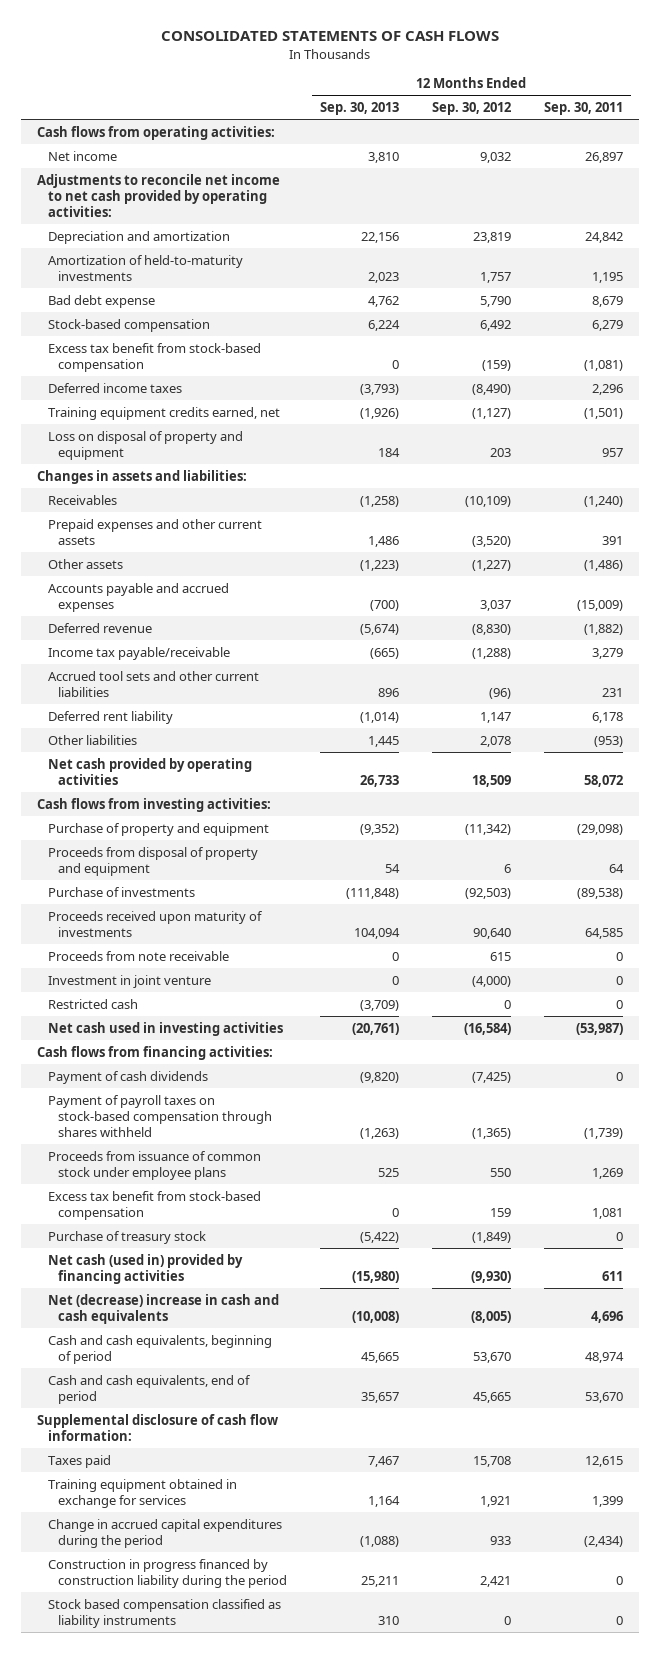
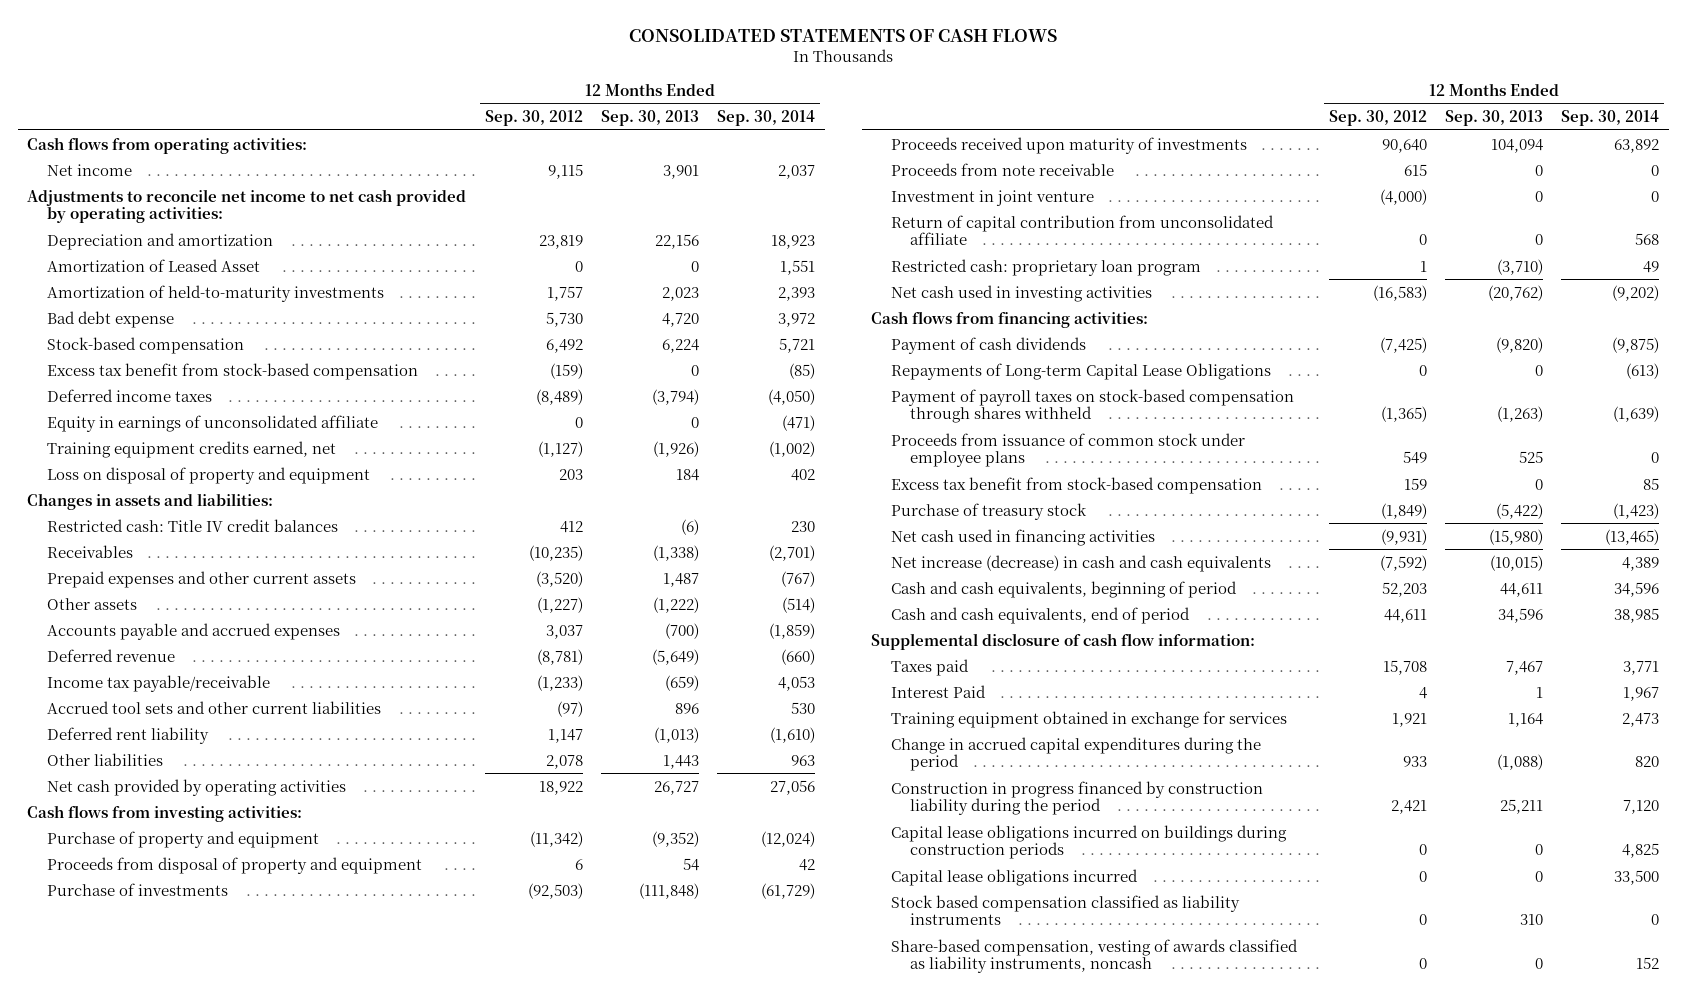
- | 12 Months Ended Sep. 30, 2013 | 12 Months Ended Sep. 30, 2012 | 12 Months Ended Sep. 30, 2011
+ | 12 Months Ended Sep. 30, 2012 | 12 Months Ended Sep. 30, 2013 | 12 Months Ended Sep. 30, 2014
- Net income | 3,810 | 9,032 | 26,897
+ Net income | 9,115 | 3,901 | 2,037
+ Amortization of Leased Asset | 0 | 0 | 1,551
- Bad debt expense | 4,762 | 5,790 | 8,679
+ Bad debt expense | 5,730 | 4,720 | 3,972
- Deferred income taxes | (3,793) | (8,490) | 2,296
+ Deferred income taxes | (8,489) | (3,794) | (4,050)
+ Equity in earnings of unconsolidated affiliate | 0 | 0 | (471)
- Receivables | (1,258) | (10,109) | (1,240)
- Prepaid expenses and other current assets | 1,486 | (3,520) | 391
- Other assets | (1,223) | (1,227) | (1,486)
+ Restricted cash: Title IV credit balances | 412 | (6) | 230
+ Receivables | (10,235) | (1,338) | (2,701)
+ Prepaid expenses and other current assets | (3,520) | 1,487 | (767)
+ Other assets | (1,227) | (1,222) | (514)
- Deferred revenue | (5,674) | (8,830) | (1,882)
- Income tax payable/receivable | (665) | (1,288) | 3,279
- Accrued tool sets and other current liabilities | 896 | (96) | 231
- Deferred rent liability | (1,014) | 1,147 | 6,178
- Other liabilities | 1,445 | 2,078 | (953)
- Net cash provided by operating activities | 26,733 | 18,509 | 58,072
+ Deferred revenue | (8,781) | (5,649) | (660)
+ Income tax payable/receivable | (1,233) | (659) | 4,053
+ Accrued tool sets and other current liabilities | (97) | 896 | 530
+ Deferred rent liability | 1,147 | (1,013) | (1,610)
+ Other liabilities | 2,078 | 1,443 | 963
+ Net cash provided by operating activities | 18,922 | 26,727 | 27,056
- Restricted cash | (3,709) | 0 | 0
- Net cash used in investing activities | (20,761) | (16,584) | (53,987)
+ Return of capital contribution from unconsolidated affiliate | 0 | 0 | 568
+ Restricted cash: proprietary loan program | 1 | (3,710) | 49
+ Net cash used in investing activities | (16,583) | (20,762) | (9,202)
+ Repayments of Long-term Capital Lease Obligations | 0 | 0 | (613)
- Proceeds from issuance of common stock under employee plans | 525 | 550 | 1,269
+ Proceeds from issuance of common stock under employee plans | 549 | 525 | 0
- Net cash (used in) provided by financing activities | (15,980) | (9,930) | 611
- Net (decrease) increase in cash and cash equivalents | (10,008) | (8,005) | 4,696
- Cash and cash equivalents, beginning of period | 45,665 | 53,670 | 48,974
- Cash and cash equivalents, end of period | 35,657 | 45,665 | 53,670
+ Net cash used in financing activities | (9,931) | (15,980) | (13,465)
+ Net increase (decrease) in cash and cash equivalents | (7,592) | (10,015) | 4,389
+ Cash and cash equivalents, beginning of period | 52,203 | 44,611 | 34,596
+ Cash and cash equivalents, end of period | 44,611 | 34,596 | 38,985
+ Interest Paid | 4 | 1 | 1,967
+ Capital lease obligations incurred on buildings during construction periods | 0 | 0 | 4,825
+ Capital lease obligations incurred | 0 | 0 | 33,500
+ Share-based compensation, vesting of awards classified as liability instruments, noncash | 0 | 0 | 152

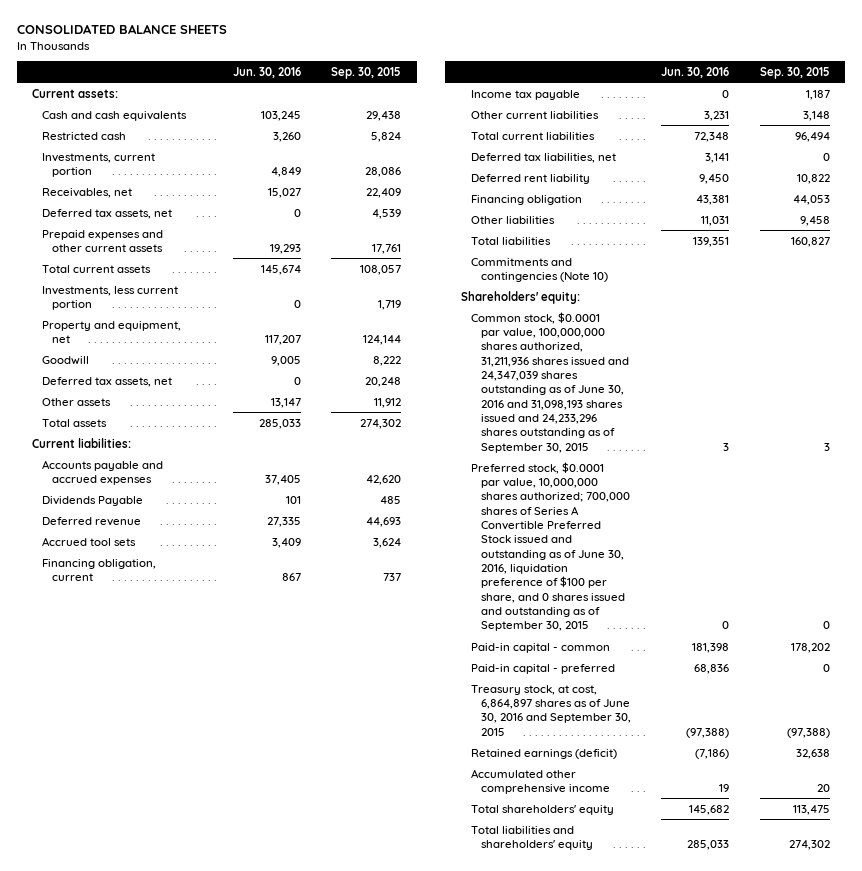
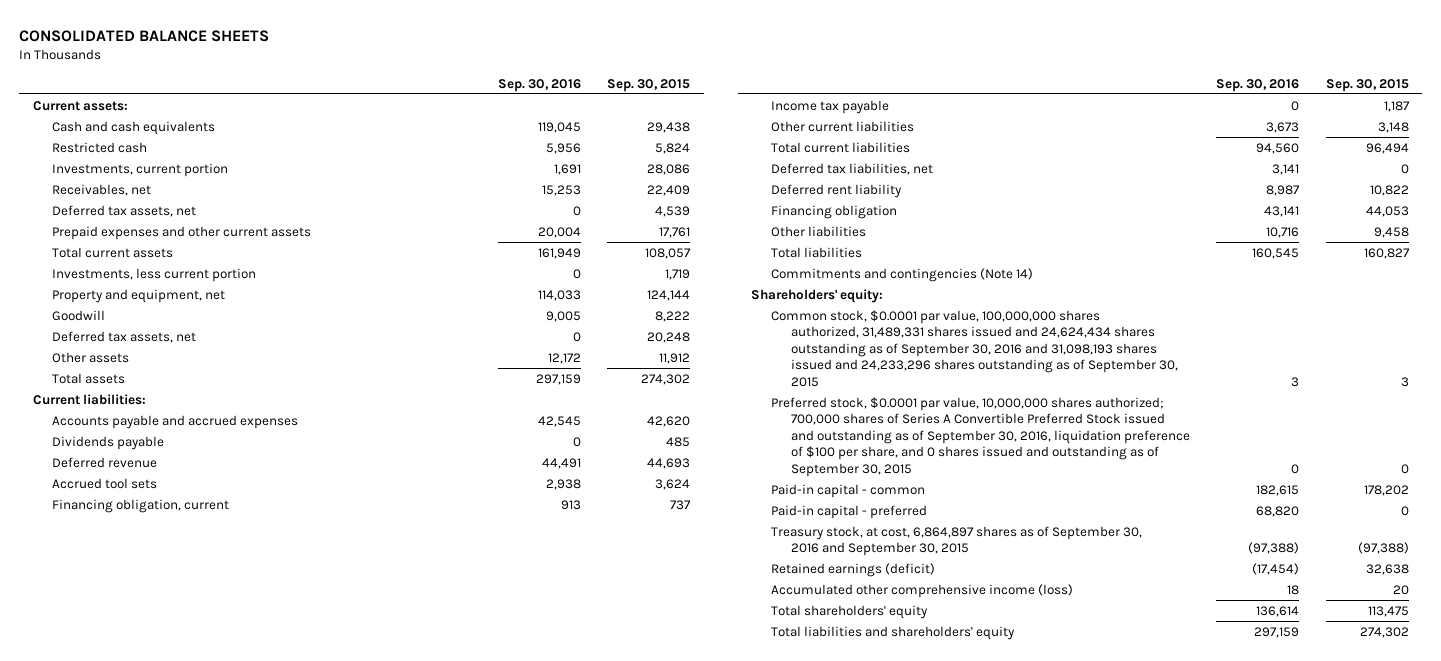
- | Jun. 30, 2016 | Sep. 30, 2015
+ | Sep. 30, 2016 | Sep. 30, 2015
- Dividends Payable | 101 | 485
+ Dividends payable | 0 | 485
- Commitments and contingencies (Note 10)
+ Commitments and contingencies (Note 14)
- Common stock, $0.0001 par value, 100,000,000 shares authorized, 31,211,936 shares issued and 24,347,039 shares outstanding as of June 30, 2016 and 31,098,193 shares issued and 24,233,296 shares outstanding as of September 30, 2015 | 3 | 3
- Preferred stock, $0.0001 par value, 10,000,000 shares authorized; 700,000 shares of Series A Convertible Preferred Stock issued and outstanding as of June 30, 2016, liquidation preference of $100 per share, and 0 shares issued and outstanding as of September 30, 2015 | 0 | 0
+ Common stock, $0.0001 par value, 100,000,000 shares authorized, 31,489,331 shares issued and 24,624,434 shares outstanding as of September 30, 2016 and 31,098,193 shares issued and 24,233,296 shares outstanding as of September 30, 2015 | 3 | 3
+ Preferred stock, $0.0001 par value, 10,000,000 shares authorized; 700,000 shares of Series A Convertible Preferred Stock issued and outstanding as of September 30, 2016, liquidation preference of $100 per share, and 0 shares issued and outstanding as of September 30, 2015 | 0 | 0
- Treasury stock, at cost, 6,864,897 shares as of June 30, 2016 and September 30, 2015 | (97,388) | (97,388)
+ Treasury stock, at cost, 6,864,897 shares as of September 30, 2016 and September 30, 2015 | (97,388) | (97,388)
- Accumulated other comprehensive income | 19 | 20
+ Accumulated other comprehensive income (loss) | 18 | 20

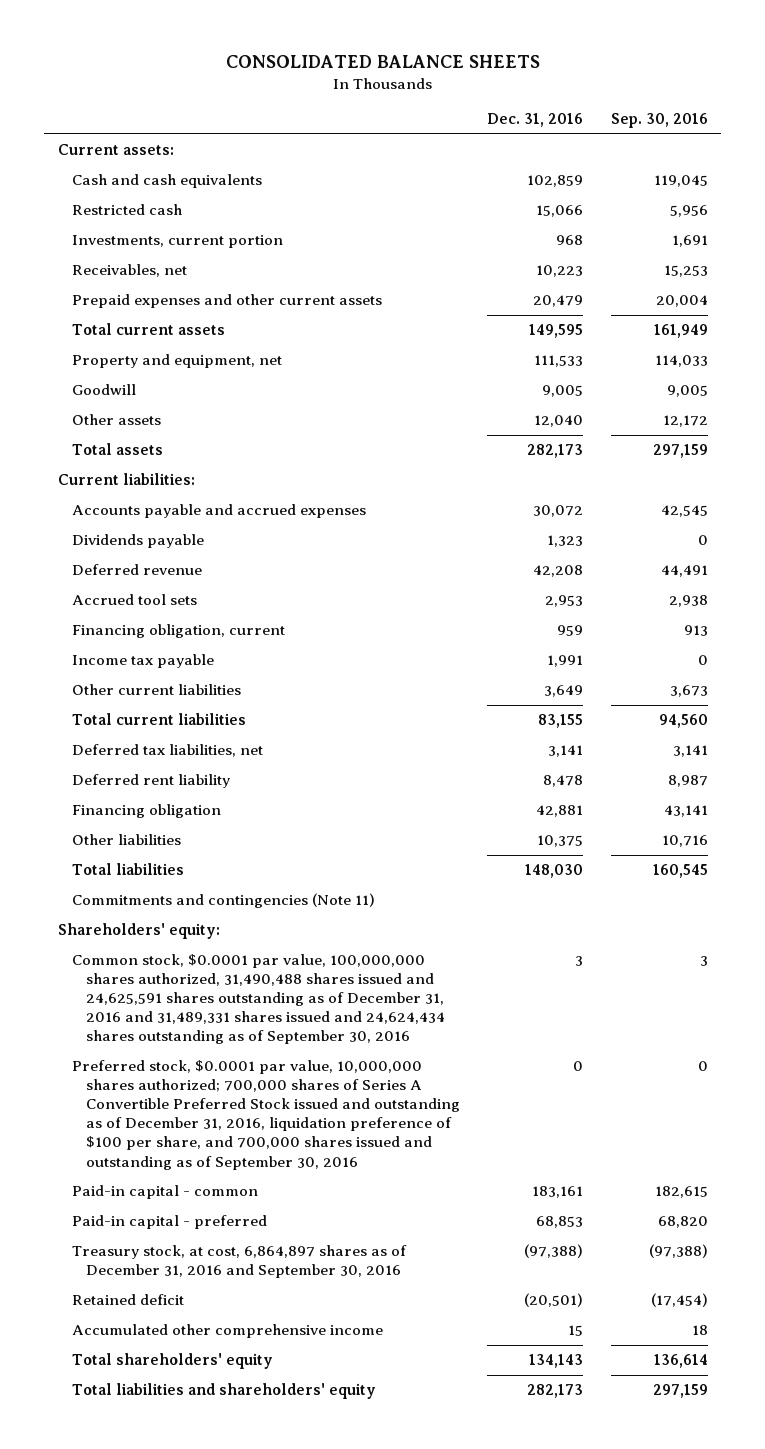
- | Sep. 30, 2016 | Sep. 30, 2015
+ | Dec. 31, 2016 | Sep. 30, 2016
- Deferred tax assets, net | 0 | 4,539
- Investments, less current portion | 0 | 1,719
- Deferred tax assets, net | 0 | 20,248
- Commitments and contingencies (Note 14)
+ Commitments and contingencies (Note 11)
- Common stock, $0.0001 par value, 100,000,000 shares authorized, 31,489,331 shares issued and 24,624,434 shares outstanding as of September 30, 2016 and 31,098,193 shares issued and 24,233,296 shares outstanding as of September 30, 2015 | 3 | 3
- Preferred stock, $0.0001 par value, 10,000,000 shares authorized; 700,000 shares of Series A Convertible Preferred Stock issued and outstanding as of September 30, 2016, liquidation preference of $100 per share, and 0 shares issued and outstanding as of September 30, 2015 | 0 | 0
+ Common stock, $0.0001 par value, 100,000,000 shares authorized, 31,490,488 shares issued and 24,625,591 shares outstanding as of December 31, 2016 and 31,489,331 shares issued and 24,624,434 shares outstanding as of September 30, 2016 | 3 | 3
+ Preferred stock, $0.0001 par value, 10,000,000 shares authorized; 700,000 shares of Series A Convertible Preferred Stock issued and outstanding as of December 31, 2016, liquidation preference of $100 per share, and 700,000 shares issued and outstanding as of September 30, 2016 | 0 | 0
- Treasury stock, at cost, 6,864,897 shares as of September 30, 2016 and September 30, 2015 | (97,388) | (97,388)
- Retained earnings (deficit) | (17,454) | 32,638
- Accumulated other comprehensive income (loss) | 18 | 20
+ Treasury stock, at cost, 6,864,897 shares as of December 31, 2016 and September 30, 2016 | (97,388) | (97,388)
+ Retained deficit | (20,501) | (17,454)
+ Accumulated other comprehensive income | 15 | 18

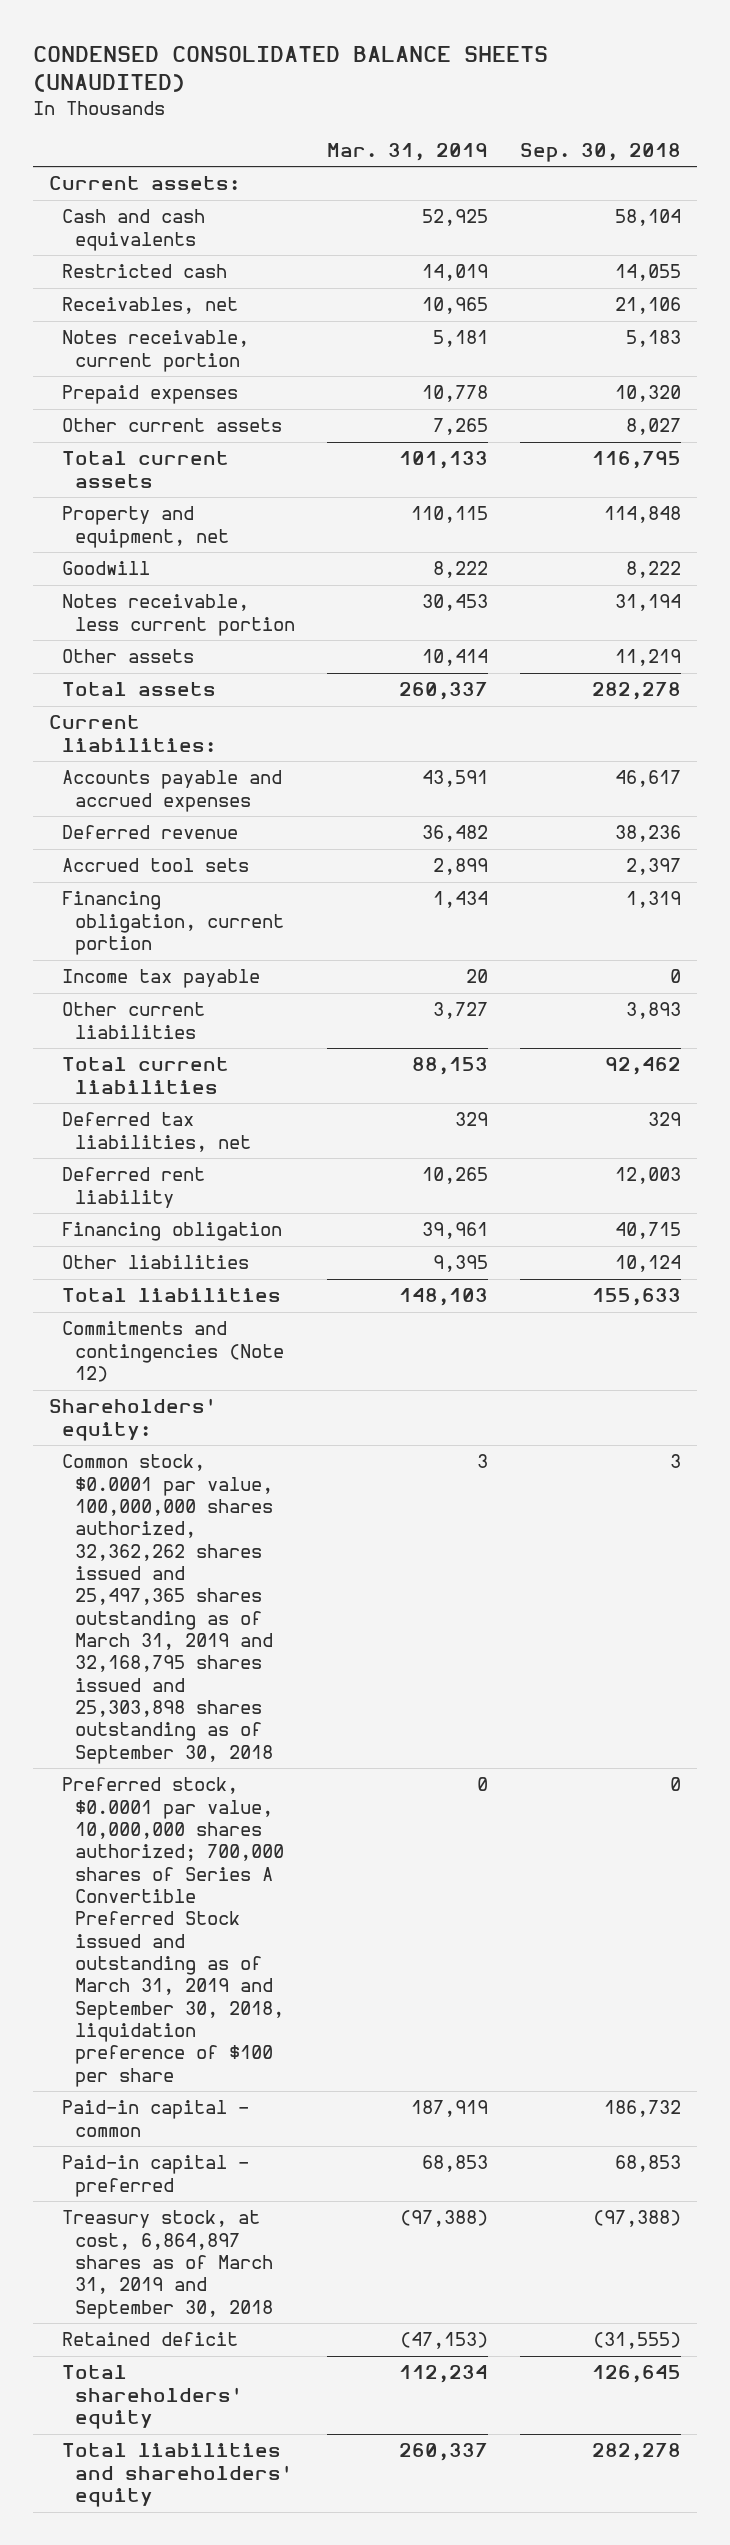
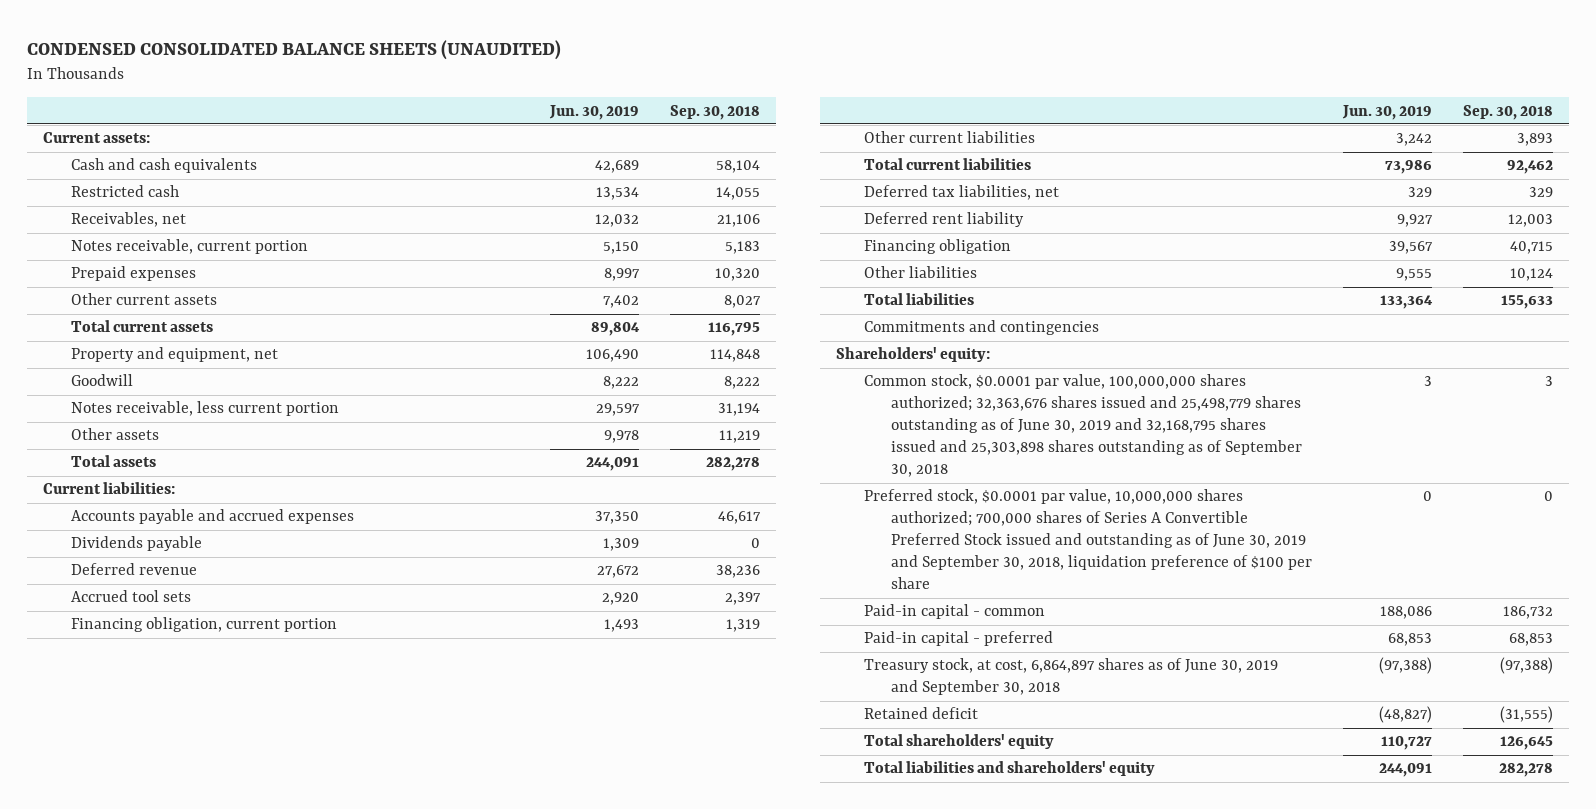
- | Mar. 31, 2019 | Sep. 30, 2018
+ | Jun. 30, 2019 | Sep. 30, 2018
+ Dividends payable | 1,309 | 0
- Income tax payable | 20 | 0
- Commitments and contingencies (Note 12)
+ Commitments and contingencies
- Common stock, $0.0001 par value, 100,000,000 shares authorized, 32,362,262 shares issued and 25,497,365 shares outstanding as of March 31, 2019 and 32,168,795 shares issued and 25,303,898 shares outstanding as of September 30, 2018 | 3 | 3
- Preferred stock, $0.0001 par value, 10,000,000 shares authorized; 700,000 shares of Series A Convertible Preferred Stock issued and outstanding as of March 31, 2019 and September 30, 2018, liquidation preference of $100 per share | 0 | 0
+ Common stock, $0.0001 par value, 100,000,000 shares authorized; 32,363,676 shares issued and 25,498,779 shares outstanding as of June 30, 2019 and 32,168,795 shares issued and 25,303,898 shares outstanding as of September 30, 2018 | 3 | 3
+ Preferred stock, $0.0001 par value, 10,000,000 shares authorized; 700,000 shares of Series A Convertible Preferred Stock issued and outstanding as of June 30, 2019 and September 30, 2018, liquidation preference of $100 per share | 0 | 0
- Treasury stock, at cost, 6,864,897 shares as of March 31, 2019 and September 30, 2018 | (97,388) | (97,388)
+ Treasury stock, at cost, 6,864,897 shares as of June 30, 2019 and September 30, 2018 | (97,388) | (97,388)

